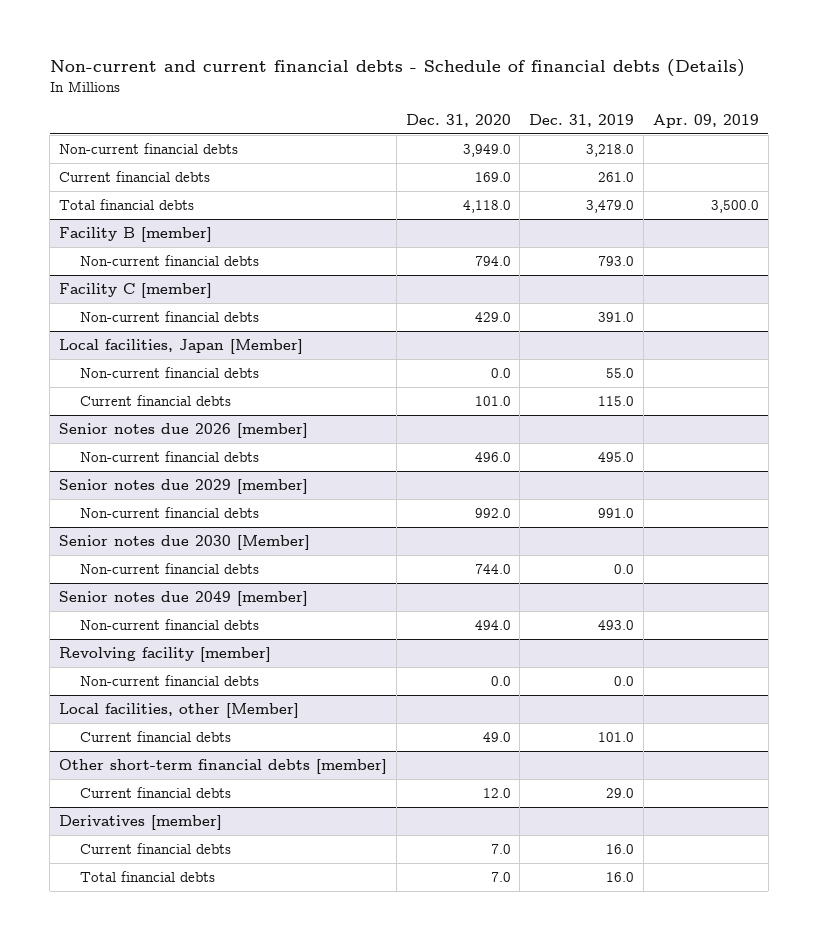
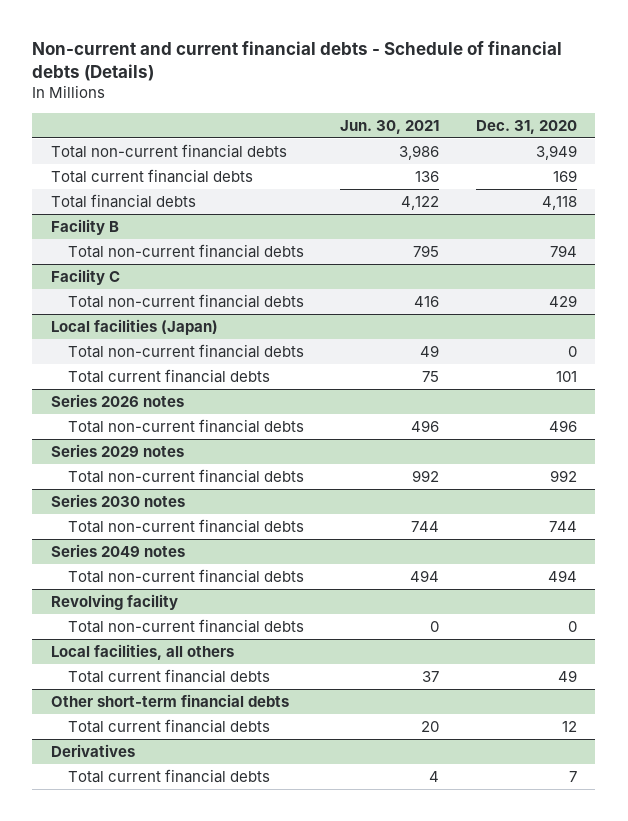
- | Dec. 31, 2020 | Dec. 31, 2019 | Apr. 09, 2019
+ | Jun. 30, 2021 | Dec. 31, 2020
- Non-current financial debts | 3,949.0 | 3,218.0 |
- Current financial debts | 169.0 | 261.0 |
- Total financial debts | 4,118.0 | 3,479.0 | 3,500.0
- Facility B [member]
- Non-current financial debts | 794.0 | 793.0 |
- Facility C [member]
- Non-current financial debts | 429.0 | 391.0 |
- Local facilities, Japan [Member]
- Non-current financial debts | 0.0 | 55.0 |
- Current financial debts | 101.0 | 115.0 |
- Senior notes due 2026 [member]
- Non-current financial debts | 496.0 | 495.0 |
- Senior notes due 2029 [member]
- Non-current financial debts | 992.0 | 991.0 |
- Senior notes due 2030 [Member]
- Non-current financial debts | 744.0 | 0.0 |
- Senior notes due 2049 [member]
- Non-current financial debts | 494.0 | 493.0 |
- Revolving facility [member]
- Non-current financial debts | 0.0 | 0.0 |
- Local facilities, other [Member]
- Current financial debts | 49.0 | 101.0 |
- Other short-term financial debts [member]
- Current financial debts | 12.0 | 29.0 |
- Derivatives [member]
- Current financial debts | 7.0 | 16.0 |
- Total financial debts | 7.0 | 16.0 |
+ Total non-current financial debts | 3,986 | 3,949
+ Total current financial debts | 136 | 169
+ Total financial debts | 4,122 | 4,118
+ Facility B
+ Total non-current financial debts | 795 | 794
+ Facility C
+ Total non-current financial debts | 416 | 429
+ Local facilities (Japan)
+ Total non-current financial debts | 49 | 0
+ Total current financial debts | 75 | 101
+ Series 2026 notes
+ Total non-current financial debts | 496 | 496
+ Series 2029 notes
+ Total non-current financial debts | 992 | 992
+ Series 2030 notes
+ Total non-current financial debts | 744 | 744
+ Series 2049 notes
+ Total non-current financial debts | 494 | 494
+ Revolving facility
+ Total non-current financial debts | 0 | 0
+ Local facilities, all others
+ Total current financial debts | 37 | 49
+ Other short-term financial debts
+ Total current financial debts | 20 | 12
+ Derivatives
+ Total current financial debts | 4 | 7

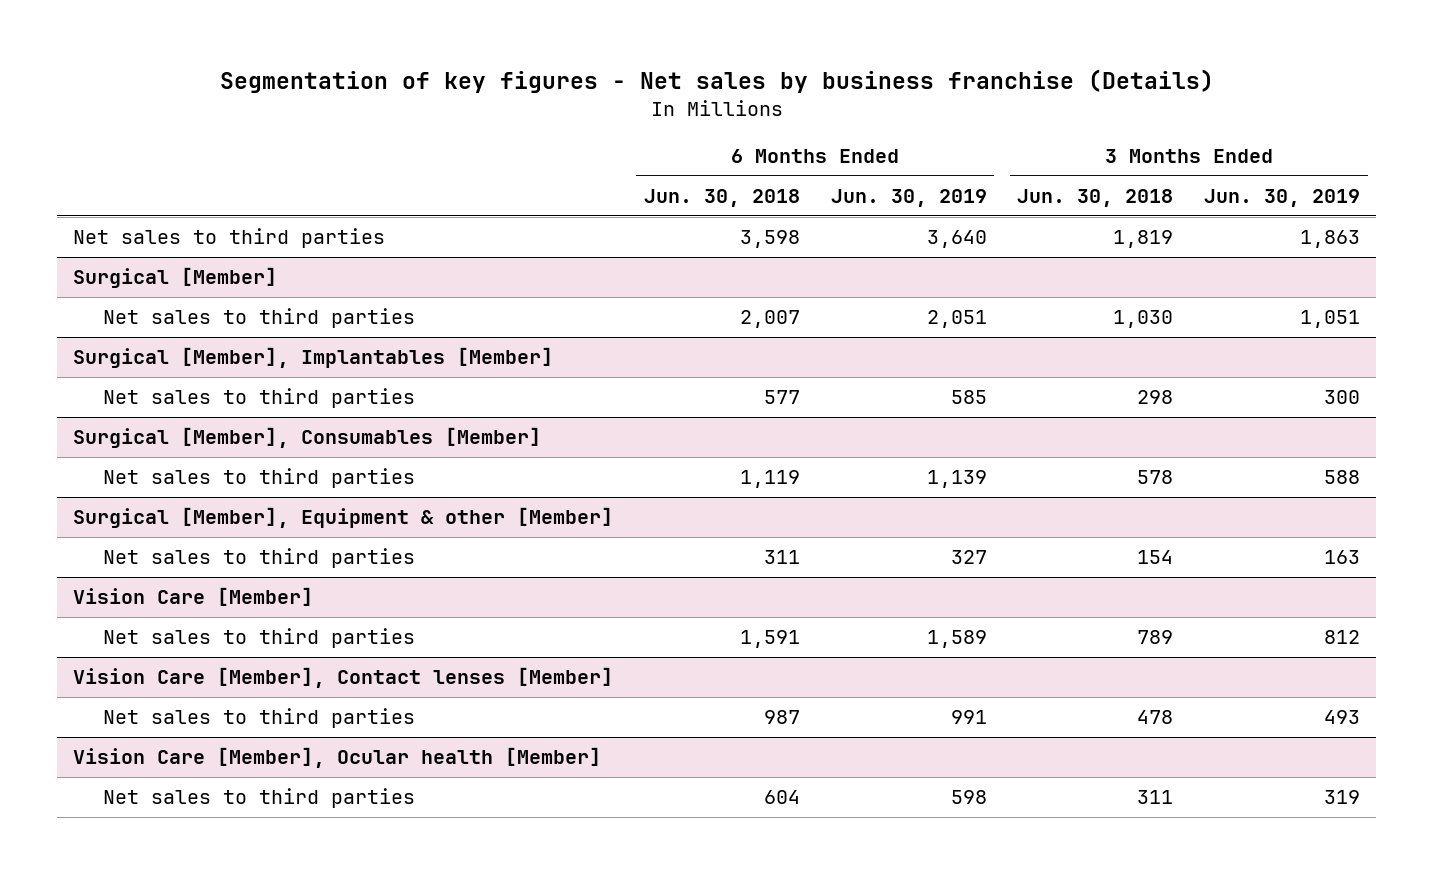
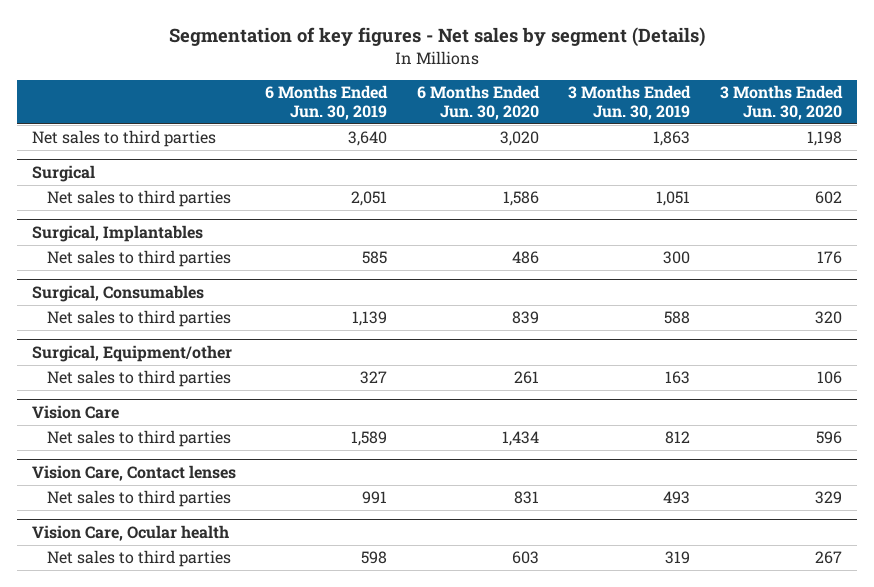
- Segmentation of key figures - Net sales by business franchise (Details)
+ Segmentation of key figures - Net sales by segment (Details)
- | 6 Months Ended Jun. 30, 2018 | 6 Months Ended Jun. 30, 2019 | 3 Months Ended Jun. 30, 2018 | 3 Months Ended Jun. 30, 2019
+ | 6 Months Ended Jun. 30, 2019 | 6 Months Ended Jun. 30, 2020 | 3 Months Ended Jun. 30, 2019 | 3 Months Ended Jun. 30, 2020
- Surgical [Member]
+ Surgical
- Surgical [Member], Implantables [Member]
+ Surgical, Implantables
- Surgical [Member], Consumables [Member]
+ Surgical, Consumables
- Surgical [Member], Equipment & other [Member]
+ Surgical, Equipment/other
- Vision Care [Member]
+ Vision Care
- Vision Care [Member], Contact lenses [Member]
+ Vision Care, Contact lenses
- Vision Care [Member], Ocular health [Member]
+ Vision Care, Ocular health

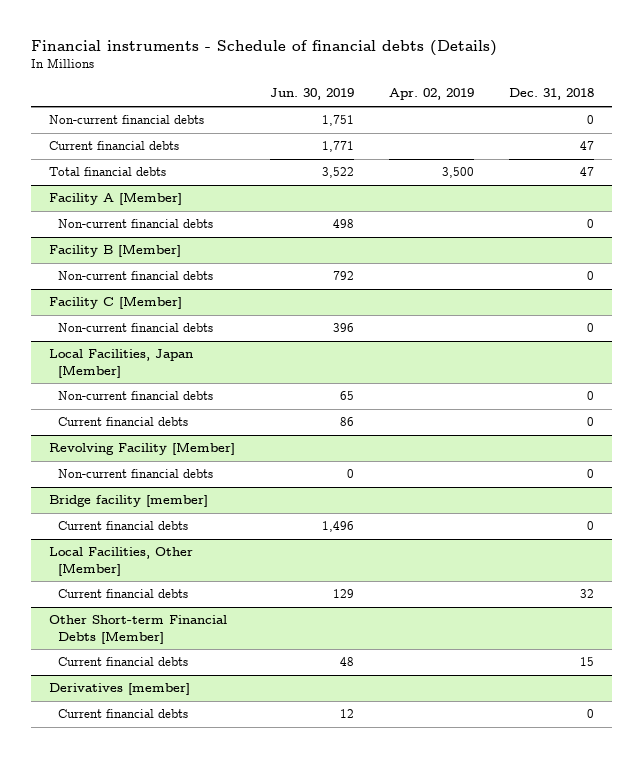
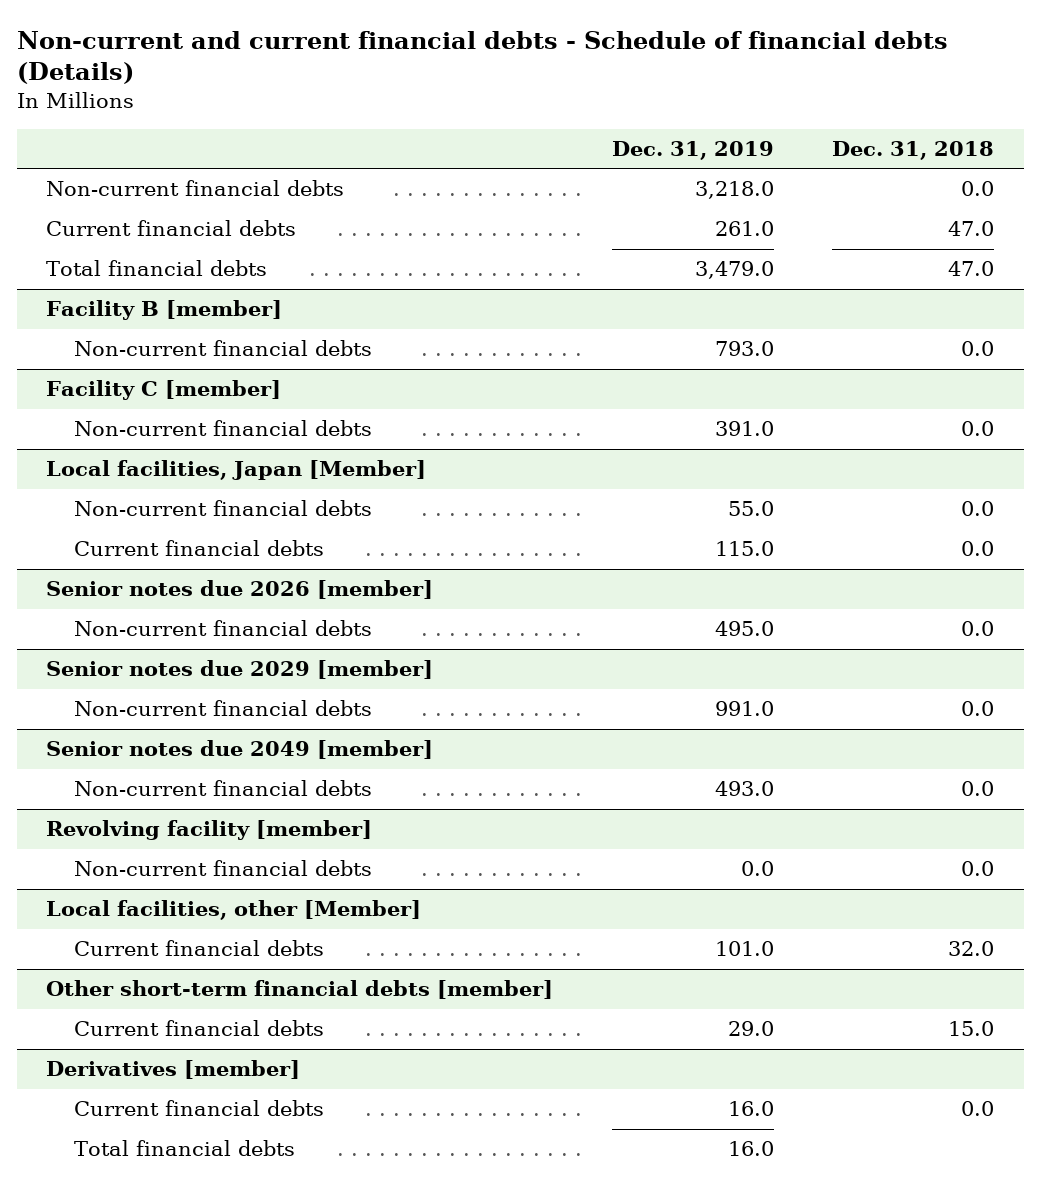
- Financial instruments - Schedule of financial debts (Details)
+ Non-current and current financial debts - Schedule of financial debts (Details)
- | Jun. 30, 2019 | Apr. 02, 2019 | Dec. 31, 2018
+ | Dec. 31, 2019 | Dec. 31, 2018
- Non-current financial debts | 1,751 | | 0
- Current financial debts | 1,771 | | 47
- Total financial debts | 3,522 | 3,500 | 47
- Facility A [Member]
- Non-current financial debts | 498 | | 0
- Facility B [Member]
- Non-current financial debts | 792 | | 0
- Facility C [Member]
- Non-current financial debts | 396 | | 0
- Local Facilities, Japan [Member]
- Non-current financial debts | 65 | | 0
- Current financial debts | 86 | | 0
- Revolving Facility [Member]
- Non-current financial debts | 0 | | 0
- Bridge facility [member]
- Current financial debts | 1,496 | | 0
- Local Facilities, Other [Member]
- Current financial debts | 129 | | 32
- Other Short-term Financial Debts [Member]
- Current financial debts | 48 | | 15
+ Non-current financial debts | 3,218.0 | 0.0
+ Current financial debts | 261.0 | 47.0
+ Total financial debts | 3,479.0 | 47.0
+ Facility B [member]
+ Non-current financial debts | 793.0 | 0.0
+ Facility C [member]
+ Non-current financial debts | 391.0 | 0.0
+ Local facilities, Japan [Member]
+ Non-current financial debts | 55.0 | 0.0
+ Current financial debts | 115.0 | 0.0
+ Senior notes due 2026 [member]
+ Non-current financial debts | 495.0 | 0.0
+ Senior notes due 2029 [member]
+ Non-current financial debts | 991.0 | 0.0
+ Senior notes due 2049 [member]
+ Non-current financial debts | 493.0 | 0.0
+ Revolving facility [member]
+ Non-current financial debts | 0.0 | 0.0
+ Local facilities, other [Member]
+ Current financial debts | 101.0 | 32.0
+ Other short-term financial debts [member]
+ Current financial debts | 29.0 | 15.0
@ Derivatives [member]
- Current financial debts | 12 | | 0
+ Current financial debts | 16.0 | 0.0
+ Total financial debts | 16.0 |

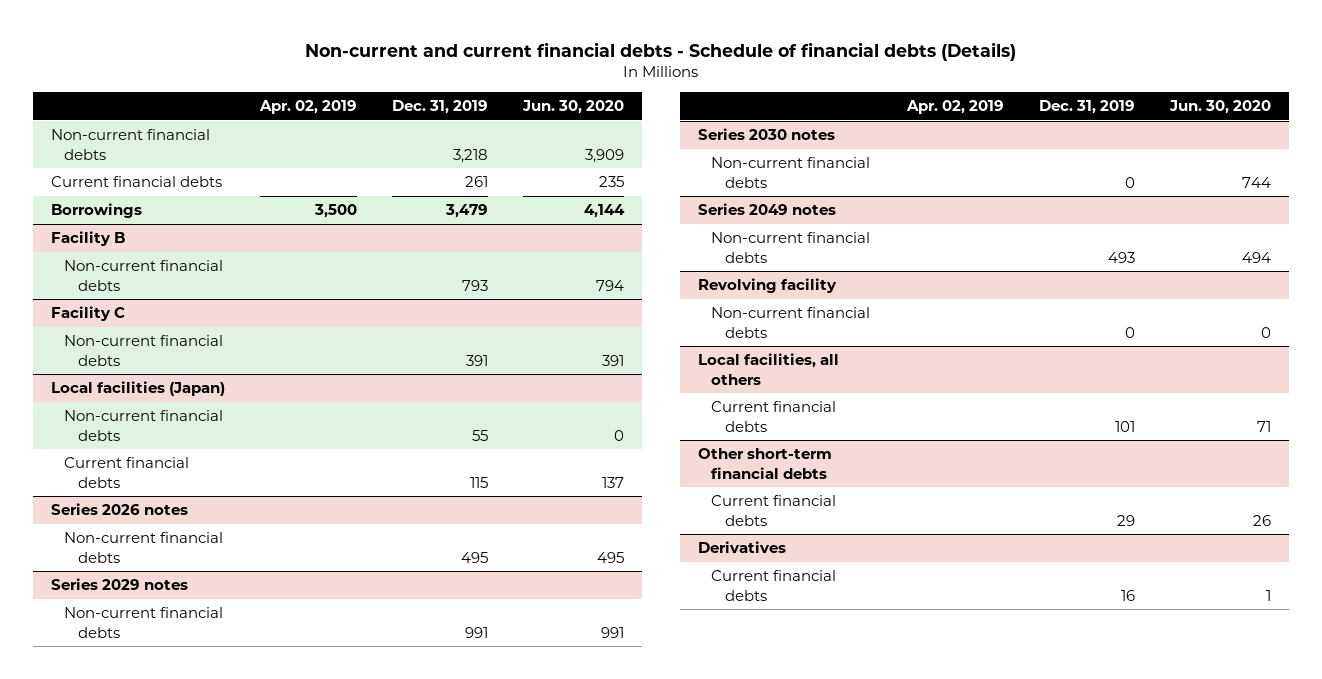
- | Dec. 31, 2019 | Dec. 31, 2018
+ | Apr. 02, 2019 | Dec. 31, 2019 | Jun. 30, 2020
- Non-current financial debts | 3,218.0 | 0.0
- Current financial debts | 261.0 | 47.0
- Total financial debts | 3,479.0 | 47.0
- Facility B [member]
- Non-current financial debts | 793.0 | 0.0
- Facility C [member]
- Non-current financial debts | 391.0 | 0.0
- Local facilities, Japan [Member]
- Non-current financial debts | 55.0 | 0.0
- Current financial debts | 115.0 | 0.0
- Senior notes due 2026 [member]
- Non-current financial debts | 495.0 | 0.0
- Senior notes due 2029 [member]
- Non-current financial debts | 991.0 | 0.0
- Senior notes due 2049 [member]
- Non-current financial debts | 493.0 | 0.0
- Revolving facility [member]
- Non-current financial debts | 0.0 | 0.0
- Local facilities, other [Member]
- Current financial debts | 101.0 | 32.0
- Other short-term financial debts [member]
- Current financial debts | 29.0 | 15.0
- Derivatives [member]
- Current financial debts | 16.0 | 0.0
- Total financial debts | 16.0 |
+ Non-current financial debts | | 3,218 | 3,909
+ Current financial debts | | 261 | 235
+ Borrowings | 3,500 | 3,479 | 4,144
+ Facility B
+ Non-current financial debts | | 793 | 794
+ Facility C
+ Non-current financial debts | | 391 | 391
+ Local facilities (Japan)
+ Non-current financial debts | | 55 | 0
+ Current financial debts | | 115 | 137
+ Series 2026 notes
+ Non-current financial debts | | 495 | 495
+ Series 2029 notes
+ Non-current financial debts | | 991 | 991
+ Series 2030 notes
+ Non-current financial debts | | 0 | 744
+ Series 2049 notes
+ Non-current financial debts | | 493 | 494
+ Revolving facility
+ Non-current financial debts | | 0 | 0
+ Local facilities, all others
+ Current financial debts | | 101 | 71
+ Other short-term financial debts
+ Current financial debts | | 29 | 26
+ Derivatives
+ Current financial debts | | 16 | 1

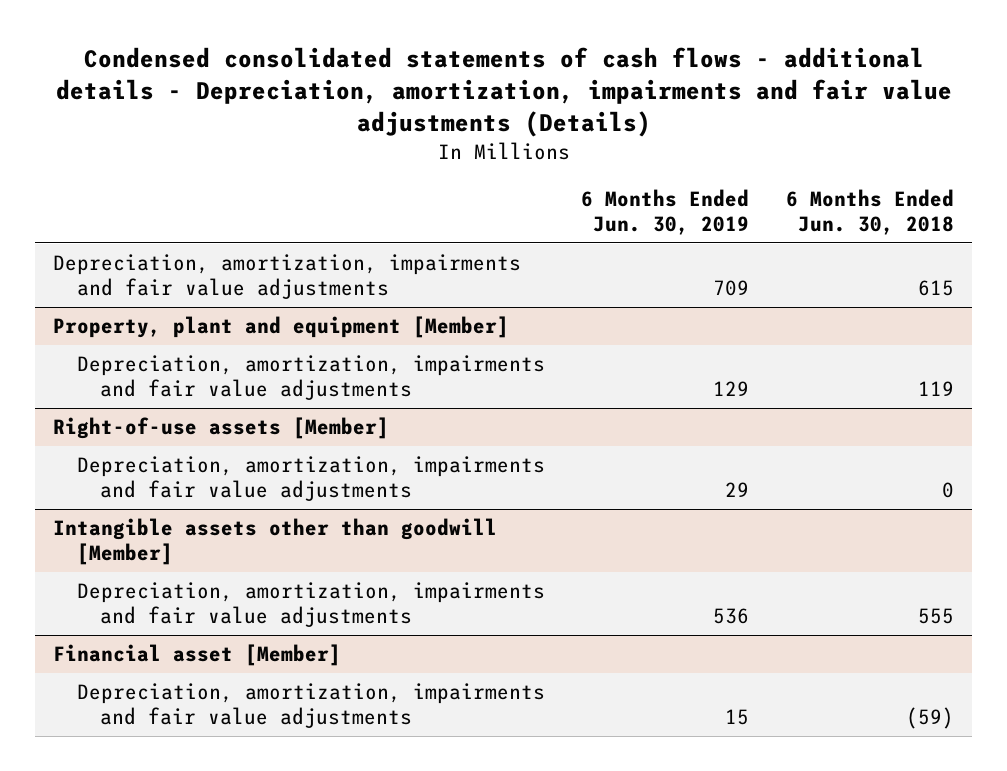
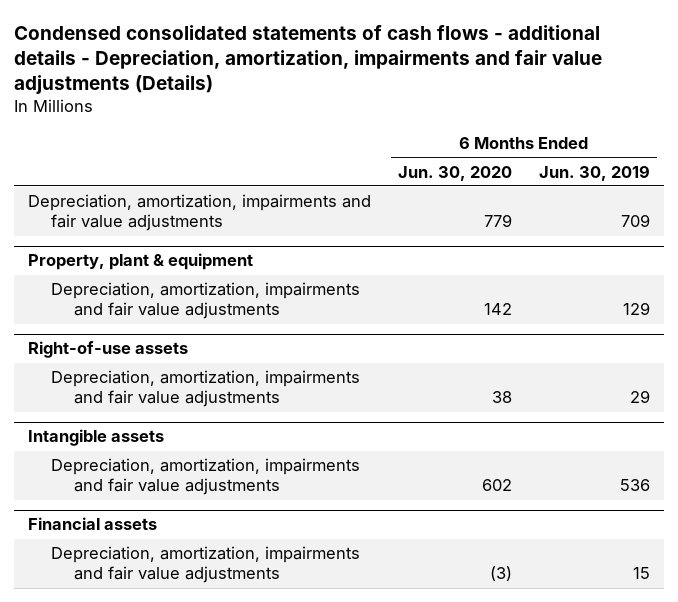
- | 6 Months Ended Jun. 30, 2019 | 6 Months Ended Jun. 30, 2018
+ | 6 Months Ended Jun. 30, 2020 | 6 Months Ended Jun. 30, 2019
- Property, plant and equipment [Member]
+ Property, plant & equipment
- Right-of-use assets [Member]
+ Right-of-use assets
- Intangible assets other than goodwill [Member]
+ Intangible assets
- Financial asset [Member]
+ Financial assets

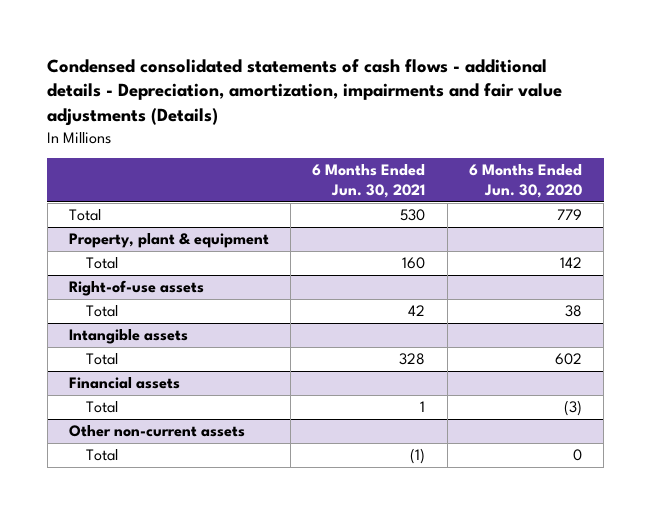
- | 6 Months Ended Jun. 30, 2020 | 6 Months Ended Jun. 30, 2019
+ | 6 Months Ended Jun. 30, 2021 | 6 Months Ended Jun. 30, 2020
- Depreciation, amortization, impairments and fair value adjustments | 779 | 709
+ Total | 530 | 779
@ Property, plant & equipment
- Depreciation, amortization, impairments and fair value adjustments | 142 | 129
+ Total | 160 | 142
@ Right-of-use assets
- Depreciation, amortization, impairments and fair value adjustments | 38 | 29
+ Total | 42 | 38
@ Intangible assets
- Depreciation, amortization, impairments and fair value adjustments | 602 | 536
+ Total | 328 | 602
@ Financial assets
- Depreciation, amortization, impairments and fair value adjustments | (3) | 15
+ Total | 1 | (3)
+ Other non-current assets
+ Total | (1) | 0

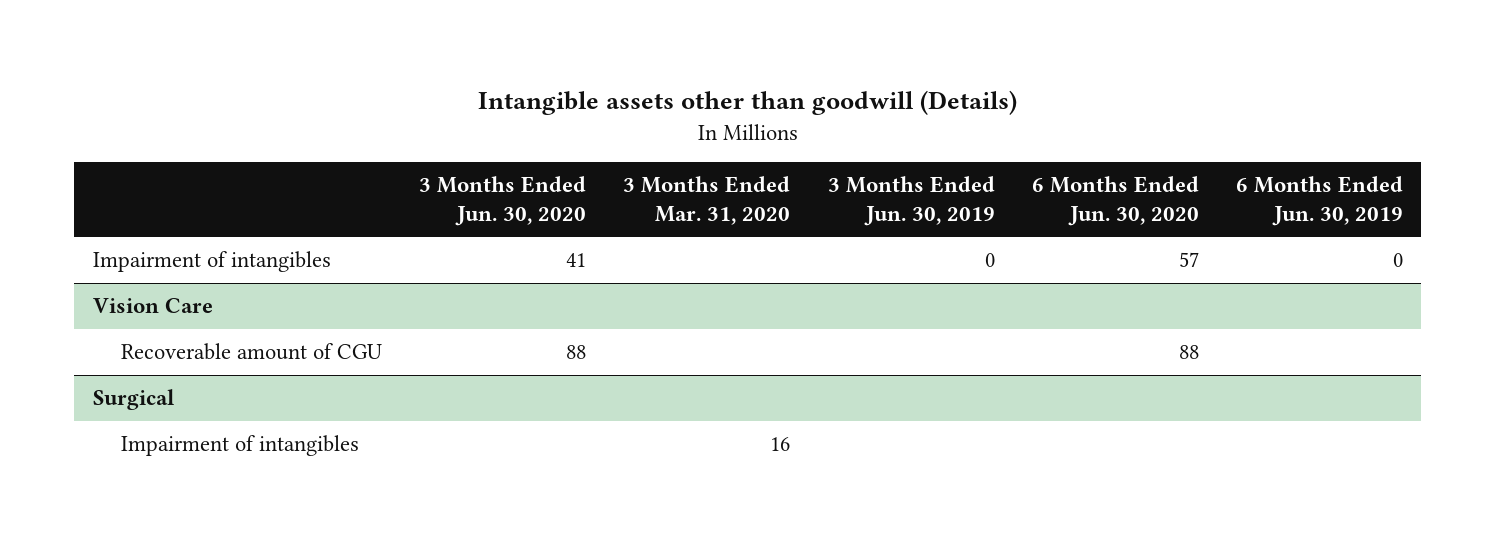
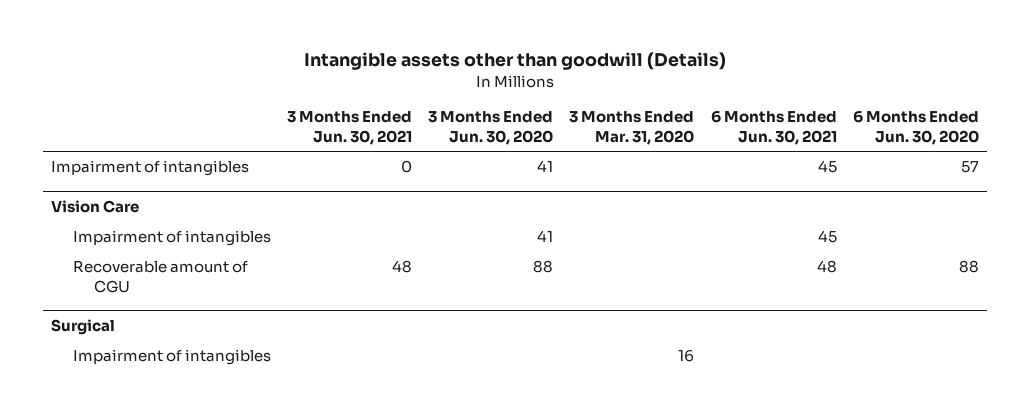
- | 3 Months Ended Jun. 30, 2020 | 3 Months Ended Mar. 31, 2020 | 3 Months Ended Jun. 30, 2019 | 6 Months Ended Jun. 30, 2020 | 6 Months Ended Jun. 30, 2019
+ | 3 Months Ended Jun. 30, 2021 | 3 Months Ended Jun. 30, 2020 | 3 Months Ended Mar. 31, 2020 | 6 Months Ended Jun. 30, 2021 | 6 Months Ended Jun. 30, 2020
@ Vision Care
+ Impairment of intangibles | | 41 | | 45 |

